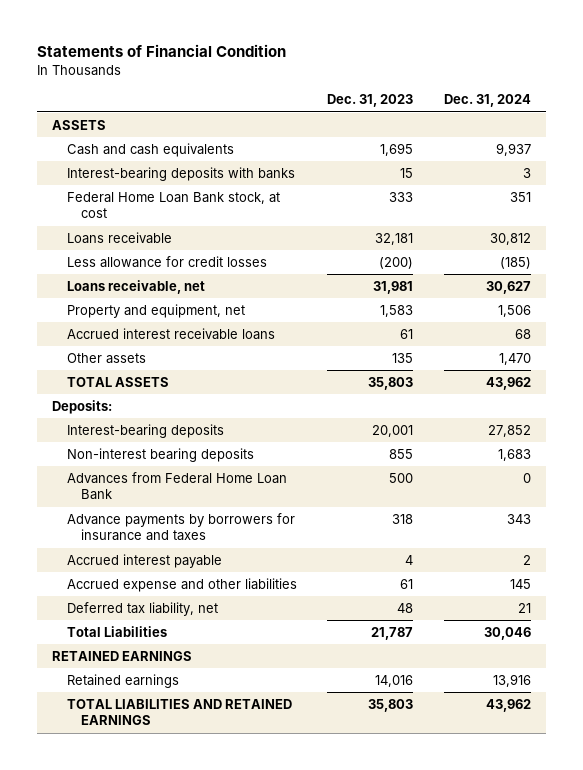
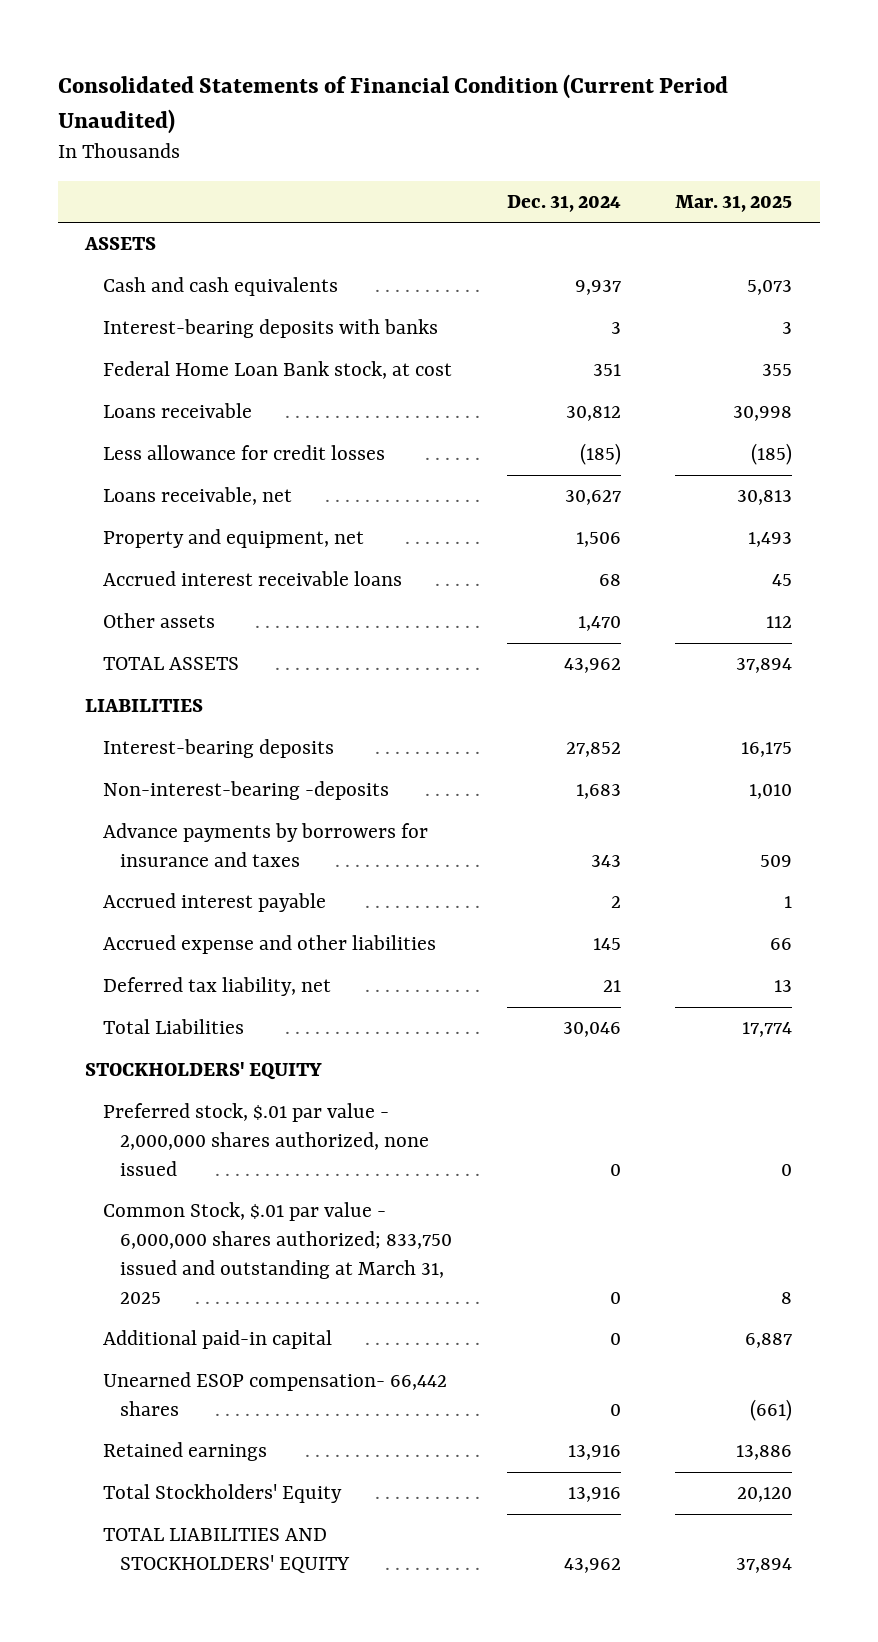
- Statements of Financial Condition
+ Consolidated Statements of Financial Condition (Current Period Unaudited)
- | Dec. 31, 2023 | Dec. 31, 2024
+ | Dec. 31, 2024 | Mar. 31, 2025
- Deposits:
+ LIABILITIES
- Non-interest bearing deposits | 855 | 1,683
- Advances from Federal Home Loan Bank | 500 | 0
+ Non-interest-bearing -deposits | 1,683 | 1,010
- RETAINED EARNINGS
+ STOCKHOLDERS' EQUITY
+ Preferred stock, $.01 par value - 2,000,000 shares authorized, none issued | 0 | 0
+ Common Stock, $.01 par value - 6,000,000 shares authorized; 833,750 issued and outstanding at March 31, 2025 | 0 | 8
+ Additional paid-in capital | 0 | 6,887
+ Unearned ESOP compensation- 66,442 shares | 0 | (661)
- TOTAL LIABILITIES AND RETAINED EARNINGS | 35,803 | 43,962
+ Total Stockholders' Equity | 13,916 | 20,120
+ TOTAL LIABILITIES AND STOCKHOLDERS' EQUITY | 43,962 | 37,894

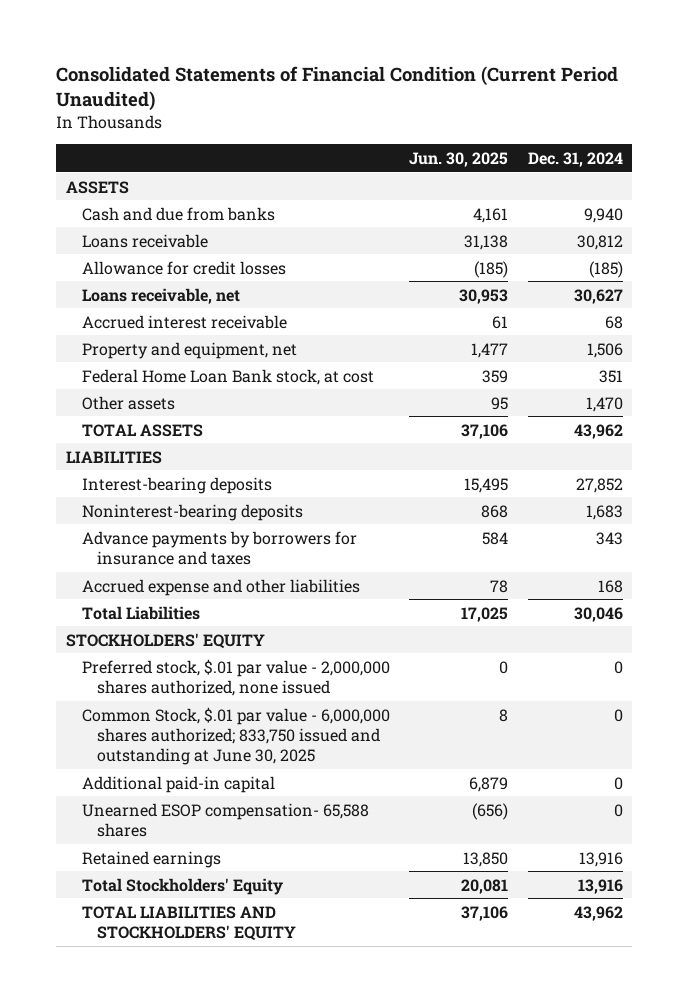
- | Dec. 31, 2024 | Mar. 31, 2025
+ | Jun. 30, 2025 | Dec. 31, 2024
- Cash and cash equivalents | 9,937 | 5,073
- Interest-bearing deposits with banks | 3 | 3
+ Cash and due from banks | 4,161 | 9,940
- Less allowance for credit losses | (185) | (185)
+ Allowance for credit losses | (185) | (185)
+ Accrued interest receivable | 61 | 68
- Accrued interest receivable loans | 68 | 45
moved down: Federal Home Loan Bank stock, at cost | 359 | 351
- Non-interest-bearing -deposits | 1,683 | 1,010
+ Noninterest-bearing deposits | 868 | 1,683
- Accrued interest payable | 2 | 1
- Accrued expense and other liabilities | 145 | 66
- Deferred tax liability, net | 21 | 13
+ Accrued expense and other liabilities | 78 | 168
- Common Stock, $.01 par value - 6,000,000 shares authorized; 833,750 issued and outstanding at March 31, 2025 | 0 | 8
+ Common Stock, $.01 par value - 6,000,000 shares authorized; 833,750 issued and outstanding at June 30, 2025 | 8 | 0
- Unearned ESOP compensation- 66,442 shares | 0 | (661)
+ Unearned ESOP compensation- 65,588 shares | (656) | 0

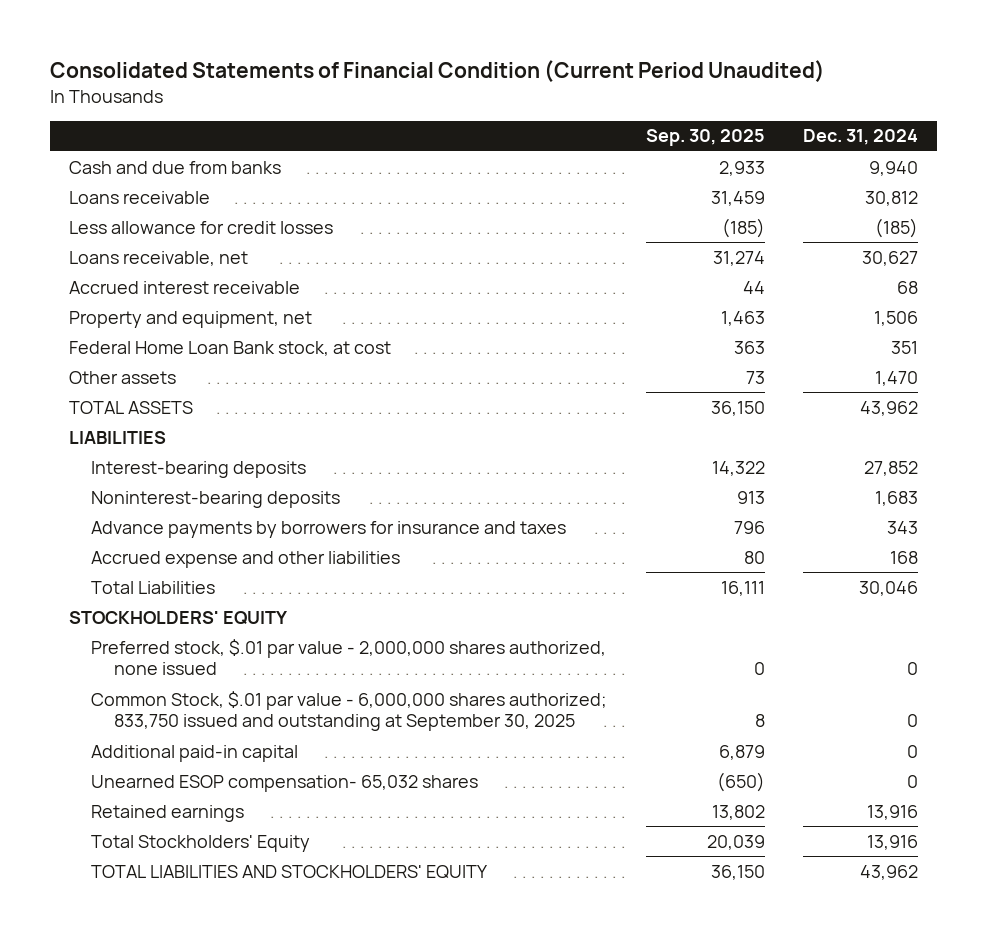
- | Jun. 30, 2025 | Dec. 31, 2024
+ | Sep. 30, 2025 | Dec. 31, 2024
- ASSETS
- Allowance for credit losses | (185) | (185)
+ Less allowance for credit losses | (185) | (185)
- Common Stock, $.01 par value - 6,000,000 shares authorized; 833,750 issued and outstanding at June 30, 2025 | 8 | 0
+ Common Stock, $.01 par value - 6,000,000 shares authorized; 833,750 issued and outstanding at September 30, 2025 | 8 | 0
- Unearned ESOP compensation- 65,588 shares | (656) | 0
+ Unearned ESOP compensation- 65,032 shares | (650) | 0

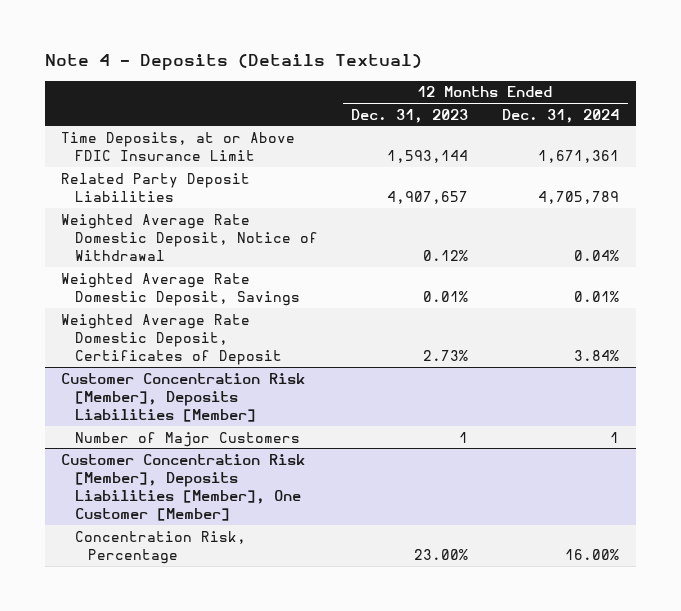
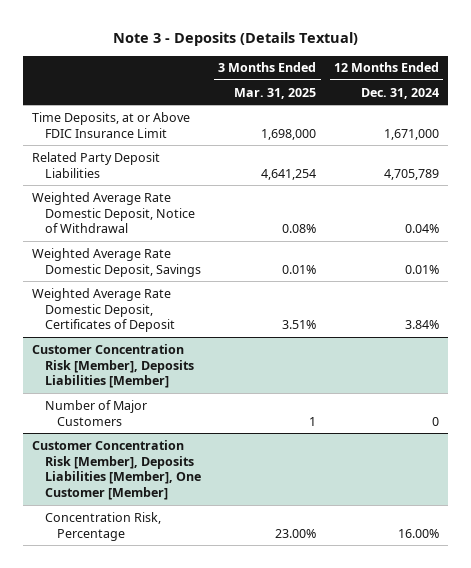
- Note 4 - Deposits (Details Textual)
+ Note 3 - Deposits (Details Textual)
- | 12 Months Ended Dec. 31, 2023 | 12 Months Ended Dec. 31, 2024
+ | 3 Months Ended Mar. 31, 2025 | 12 Months Ended Dec. 31, 2024
- Time Deposits, at or Above FDIC Insurance Limit | 1,593,144 | 1,671,361
+ Time Deposits, at or Above FDIC Insurance Limit | 1,698,000 | 1,671,000
@ Customer Concentration Risk [Member], Deposits Liabilities [Member]
- Number of Major Customers | 1 | 1
+ Number of Major Customers | 1 | 0

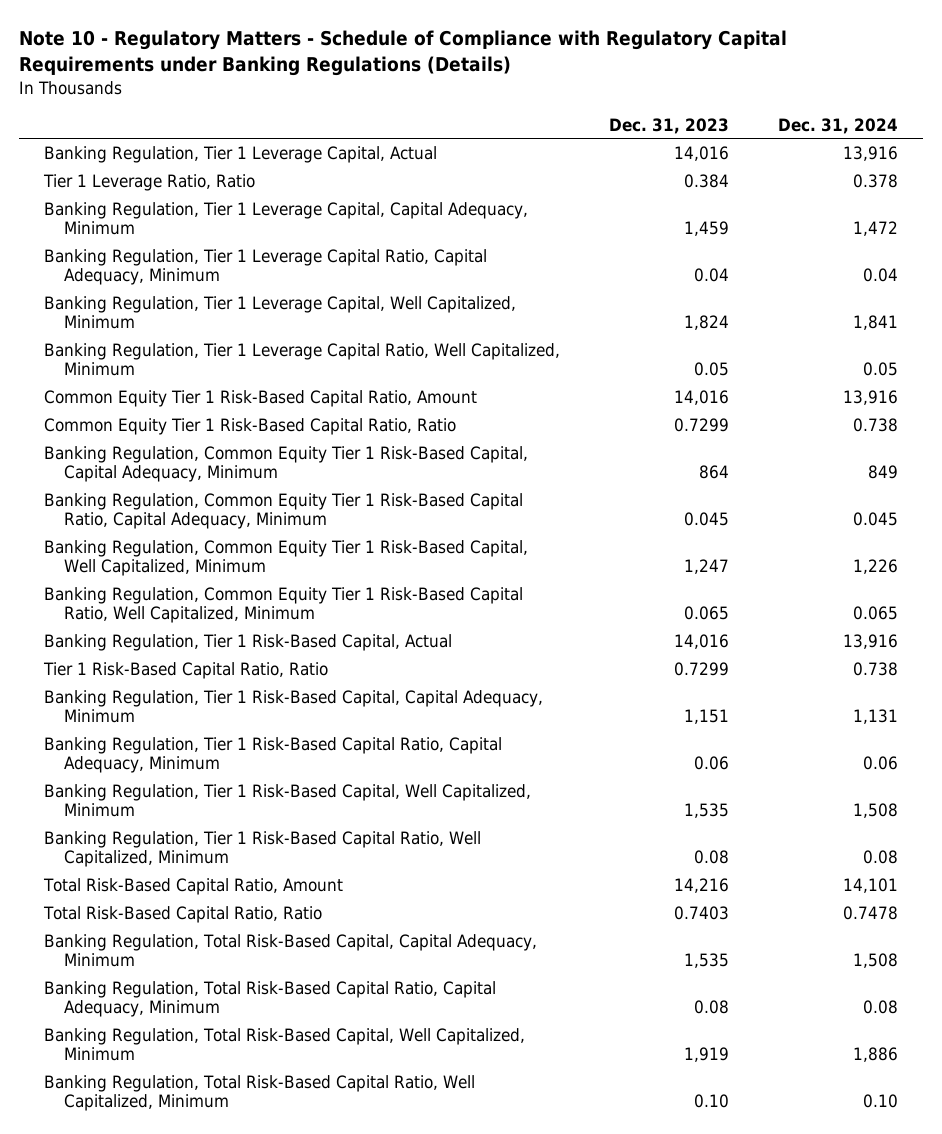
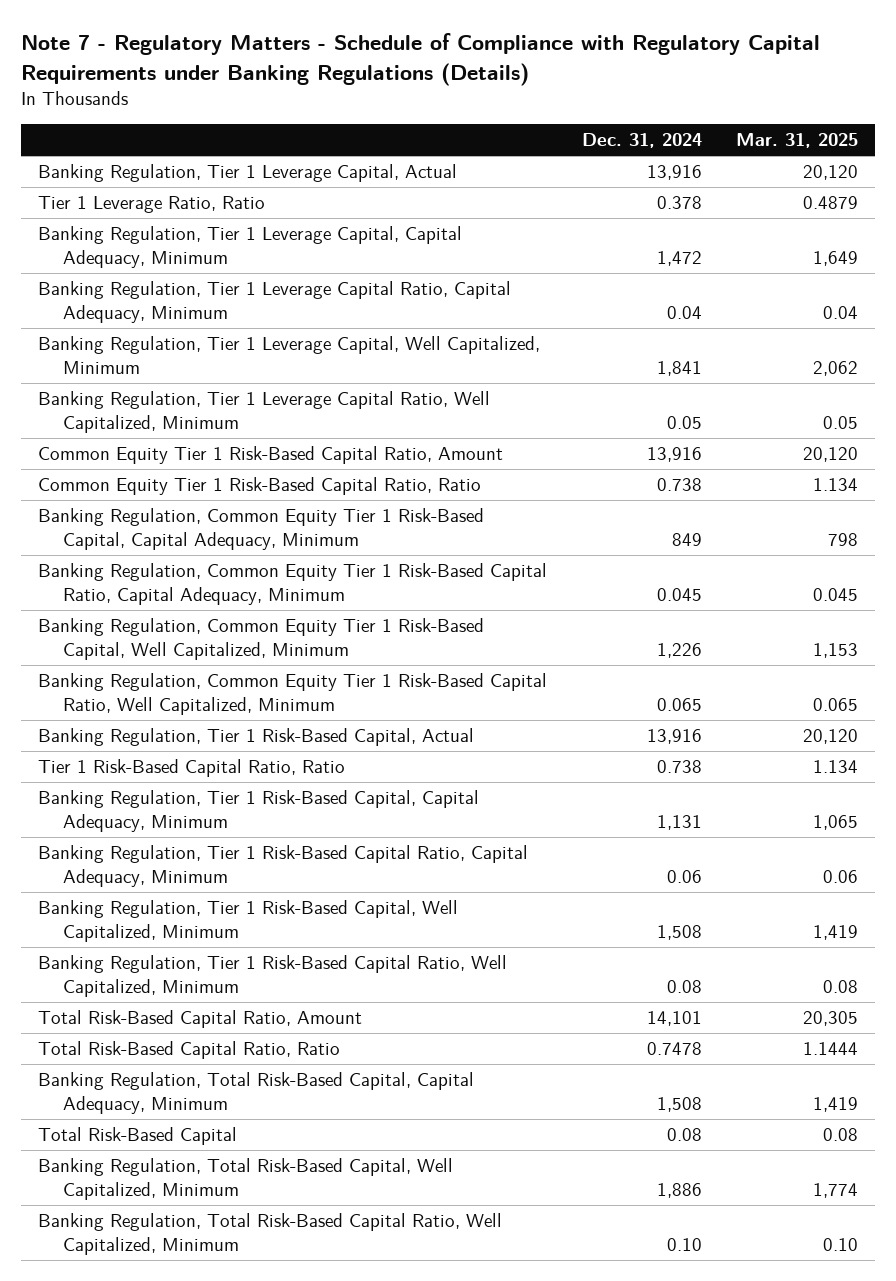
- Note 10 - Regulatory Matters - Schedule of Compliance with Regulatory Capital Requirements under Banking Regulations (Details)
+ Note 7 - Regulatory Matters - Schedule of Compliance with Regulatory Capital Requirements under Banking Regulations (Details)
- | Dec. 31, 2023 | Dec. 31, 2024
+ | Dec. 31, 2024 | Mar. 31, 2025
- Banking Regulation, Total Risk-Based Capital Ratio, Capital Adequacy, Minimum | 0.08 | 0.08
+ Total Risk-Based Capital | 0.08 | 0.08

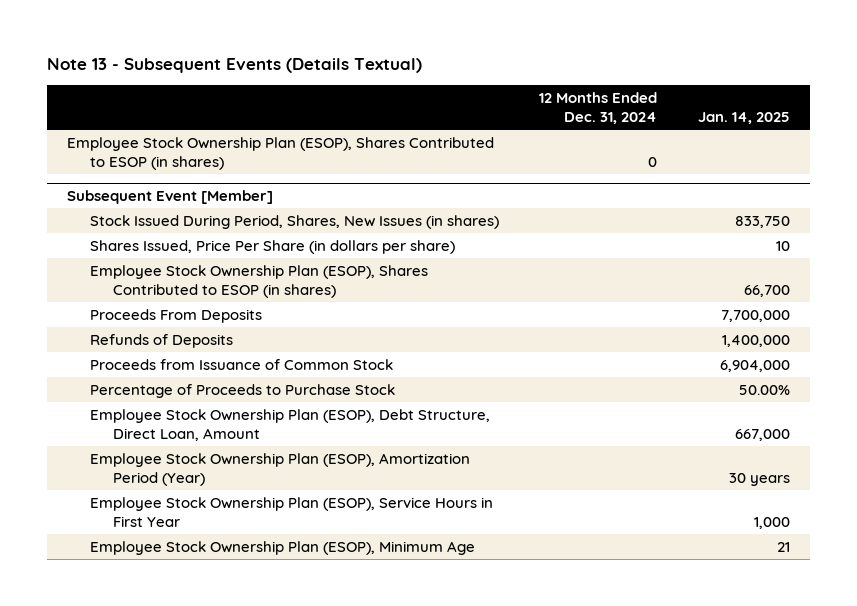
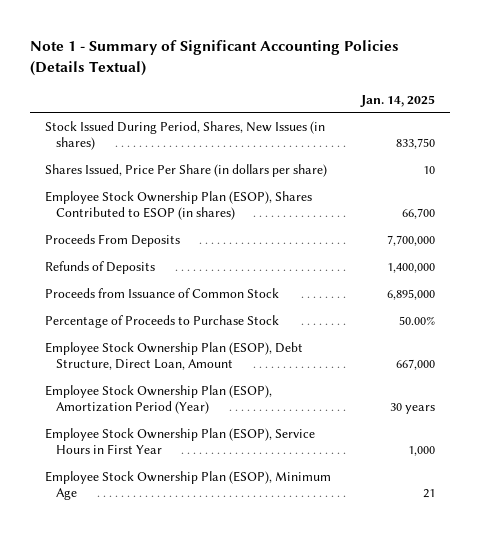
- Note 13 - Subsequent Events (Details Textual)
+ Note 1 - Summary of Significant Accounting Policies (Details Textual)
- | 12 Months Ended Dec. 31, 2024 | Jan. 14, 2025
+ | Jan. 14, 2025
- Employee Stock Ownership Plan (ESOP), Shares Contributed to ESOP (in shares) | 0 |
- Subsequent Event [Member]
- Proceeds from Issuance of Common Stock | | 6,904,000
+ Proceeds from Issuance of Common Stock | 6,895,000

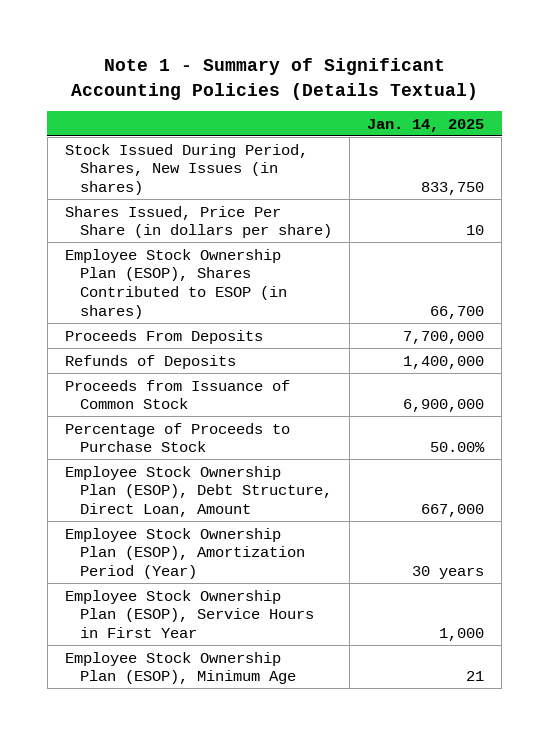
- Proceeds from Issuance of Common Stock | 6,895,000
+ Proceeds from Issuance of Common Stock | 6,900,000

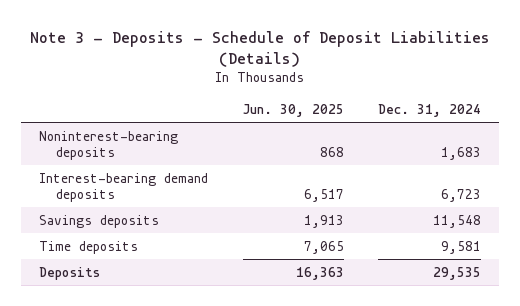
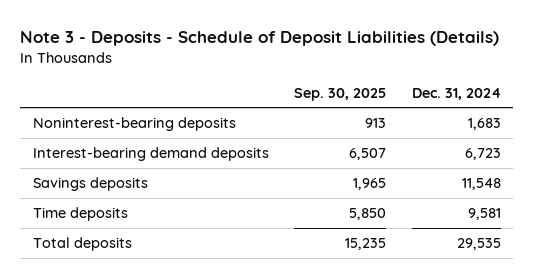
- | Jun. 30, 2025 | Dec. 31, 2024
+ | Sep. 30, 2025 | Dec. 31, 2024
- Deposits | 16,363 | 29,535
+ Total deposits | 15,235 | 29,535

